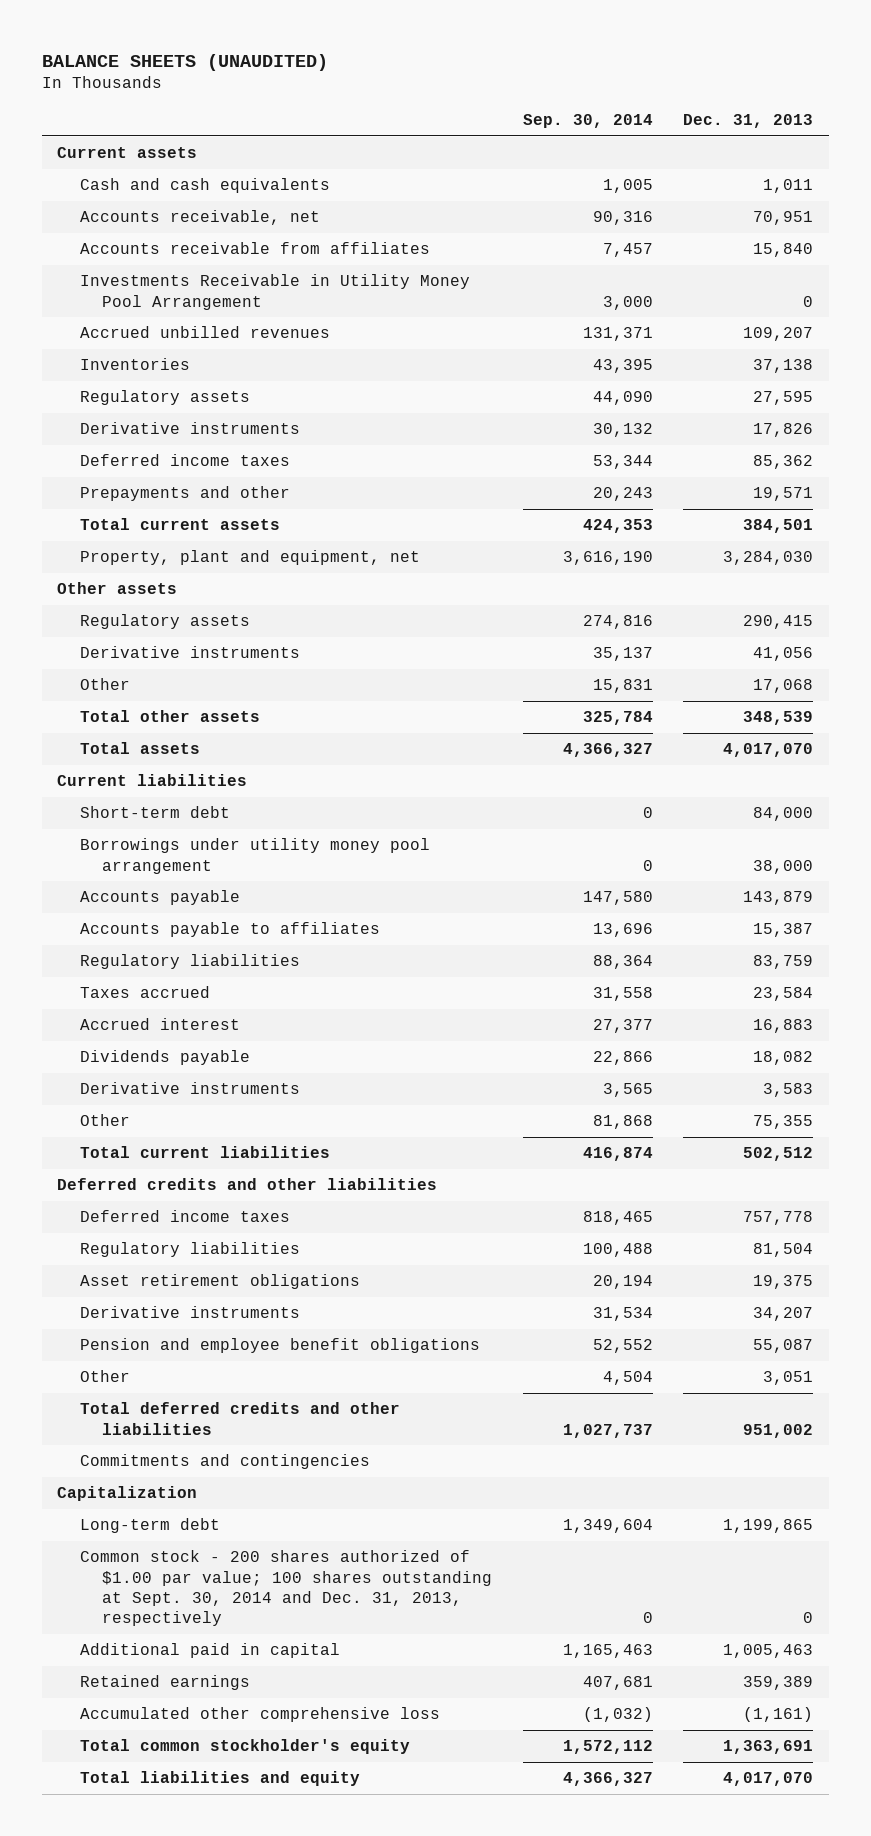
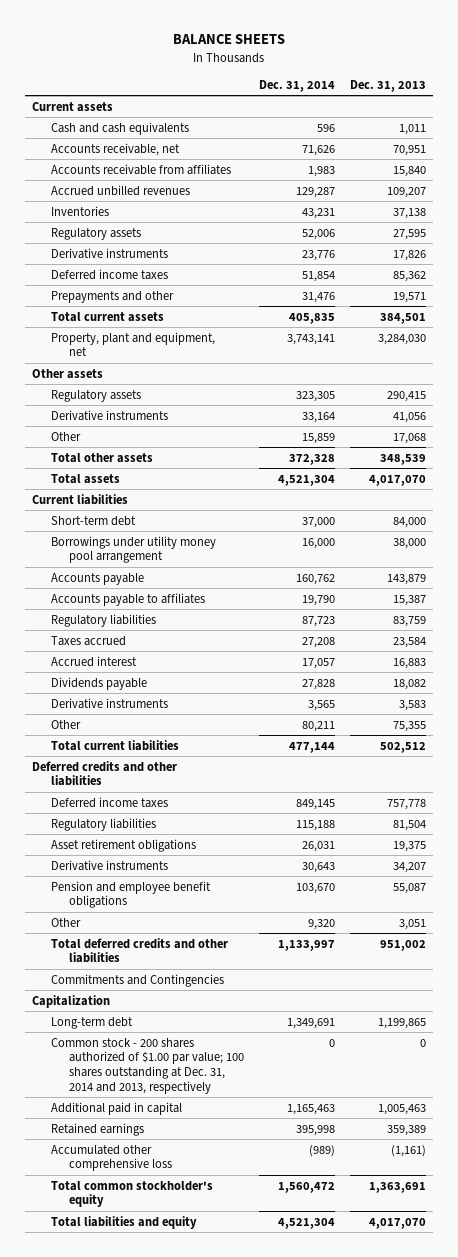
- BALANCE SHEETS (UNAUDITED)
+ BALANCE SHEETS
- | Sep. 30, 2014 | Dec. 31, 2013
+ | Dec. 31, 2014 | Dec. 31, 2013
- Investments Receivable in Utility Money Pool Arrangement | 3,000 | 0
- Commitments and contingencies
+ Commitments and Contingencies
- Common stock - 200 shares authorized of $1.00 par value; 100 shares outstanding at Sept. 30, 2014 and Dec. 31, 2013, respectively | 0 | 0
+ Common stock - 200 shares authorized of $1.00 par value; 100 shares outstanding at Dec. 31, 2014 and 2013, respectively | 0 | 0

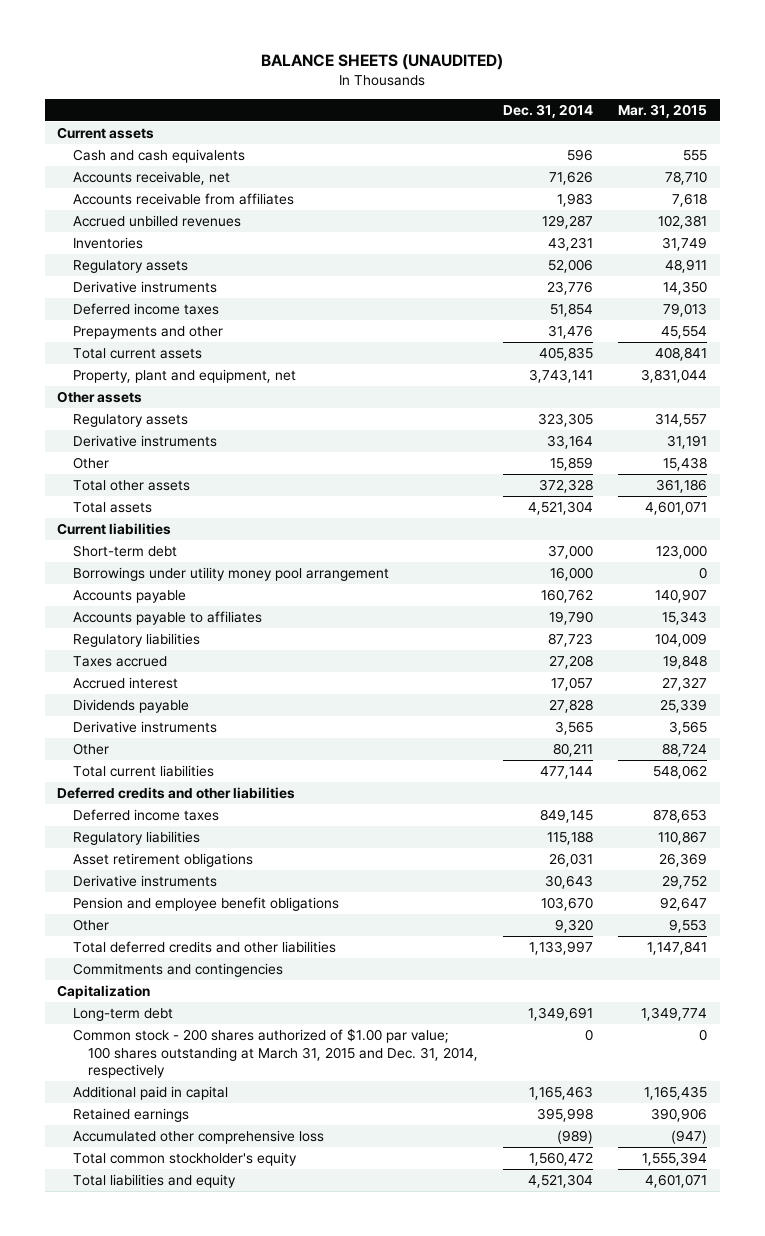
- BALANCE SHEETS
+ BALANCE SHEETS (UNAUDITED)
- | Dec. 31, 2014 | Dec. 31, 2013
+ | Dec. 31, 2014 | Mar. 31, 2015
- Commitments and Contingencies
+ Commitments and contingencies
- Common stock - 200 shares authorized of $1.00 par value; 100 shares outstanding at Dec. 31, 2014 and 2013, respectively | 0 | 0
+ Common stock - 200 shares authorized of $1.00 par value; 100 shares outstanding at March 31, 2015 and Dec. 31, 2014, respectively | 0 | 0

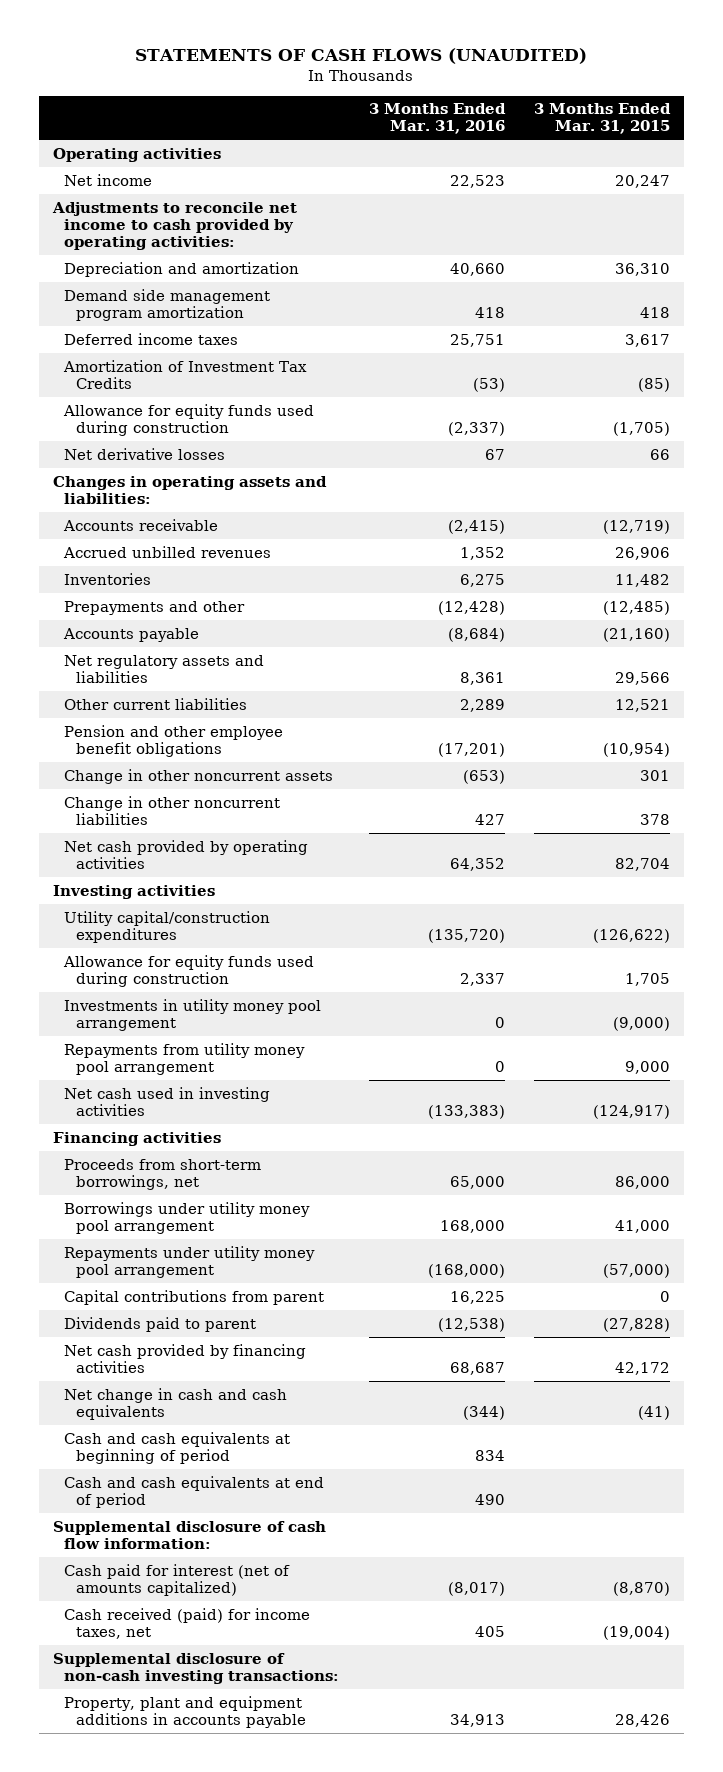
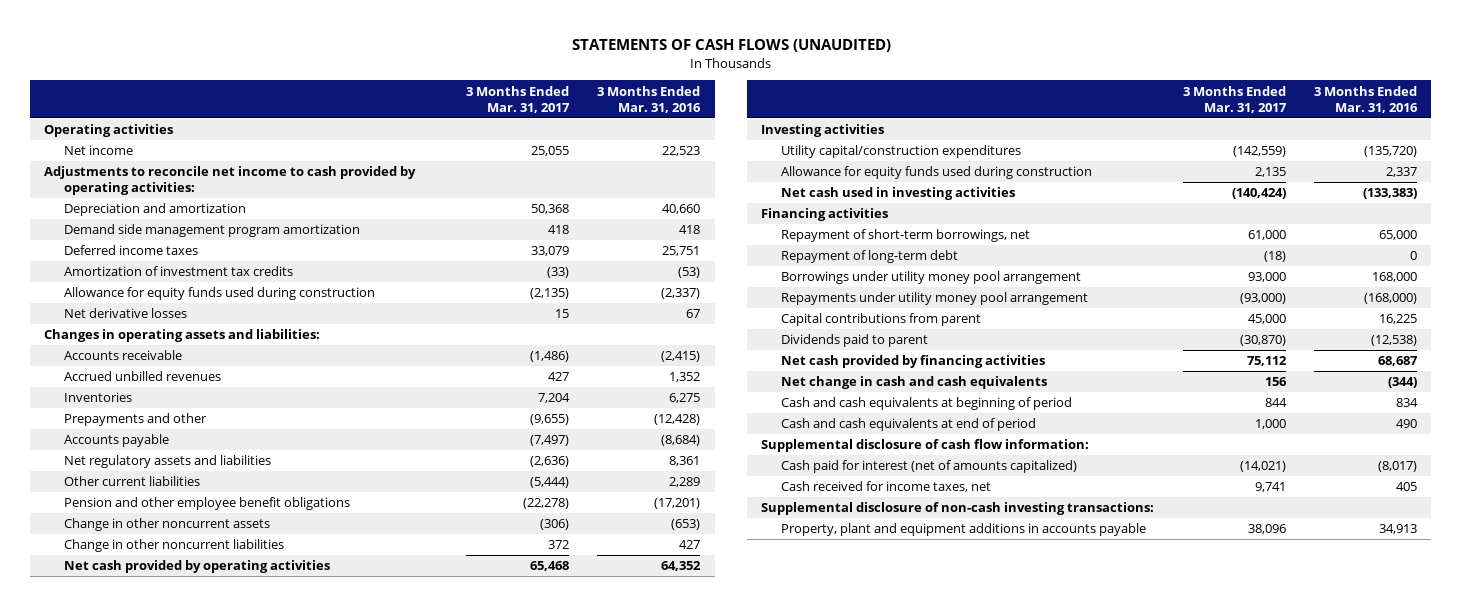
- | 3 Months Ended Mar. 31, 2016 | 3 Months Ended Mar. 31, 2015
+ | 3 Months Ended Mar. 31, 2017 | 3 Months Ended Mar. 31, 2016
- Amortization of Investment Tax Credits | (53) | (85)
+ Amortization of investment tax credits | (33) | (53)
- Investments in utility money pool arrangement | 0 | (9,000)
- Repayments from utility money pool arrangement | 0 | 9,000
- Proceeds from short-term borrowings, net | 65,000 | 86,000
+ Repayment of short-term borrowings, net | 61,000 | 65,000
+ Repayment of long-term debt | (18) | 0
- Cash received (paid) for income taxes, net | 405 | (19,004)
+ Cash received for income taxes, net | 9,741 | 405

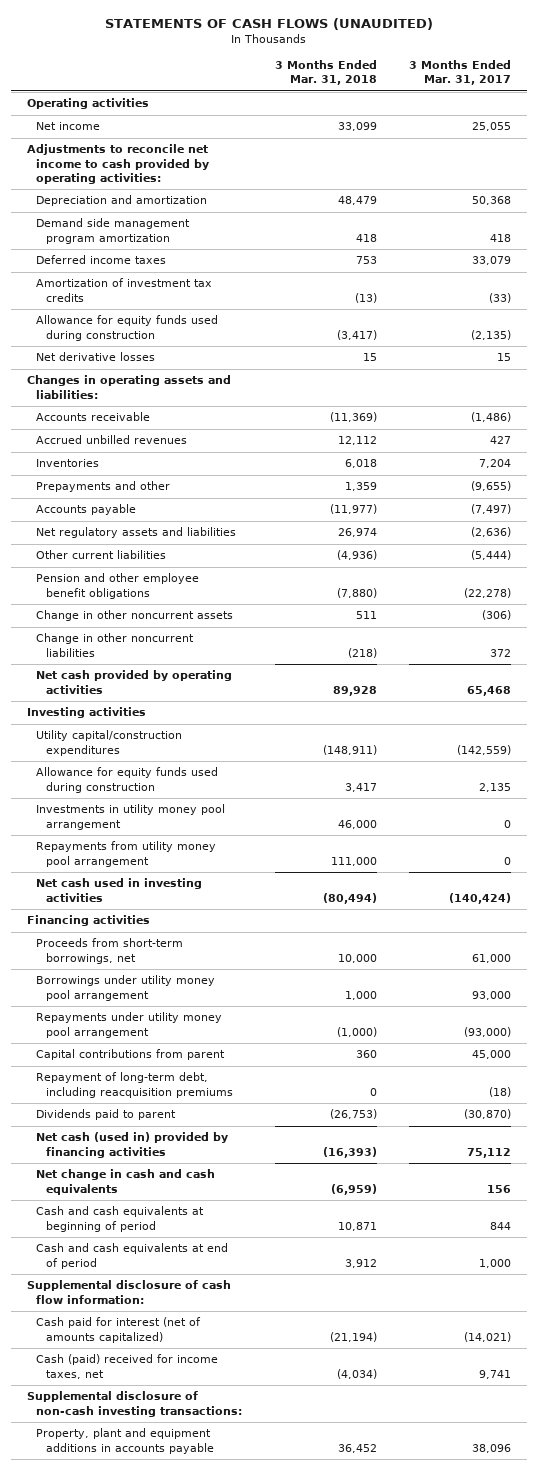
- | 3 Months Ended Mar. 31, 2017 | 3 Months Ended Mar. 31, 2016
+ | 3 Months Ended Mar. 31, 2018 | 3 Months Ended Mar. 31, 2017
+ Investments in utility money pool arrangement | 46,000 | 0
+ Repayments from utility money pool arrangement | 111,000 | 0
- Repayment of short-term borrowings, net | 61,000 | 65,000
- Repayment of long-term debt | (18) | 0
+ Proceeds from short-term borrowings, net | 10,000 | 61,000
+ Repayment of long-term debt, including reacquisition premiums | 0 | (18)
- Net cash provided by financing activities | 75,112 | 68,687
+ Net cash (used in) provided by financing activities | (16,393) | 75,112
- Cash received for income taxes, net | 9,741 | 405
+ Cash (paid) received for income taxes, net | (4,034) | 9,741

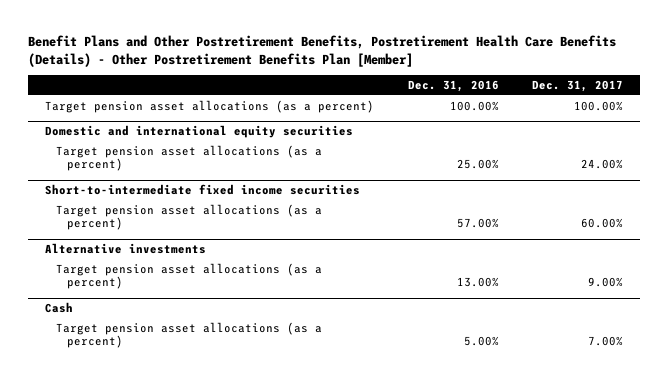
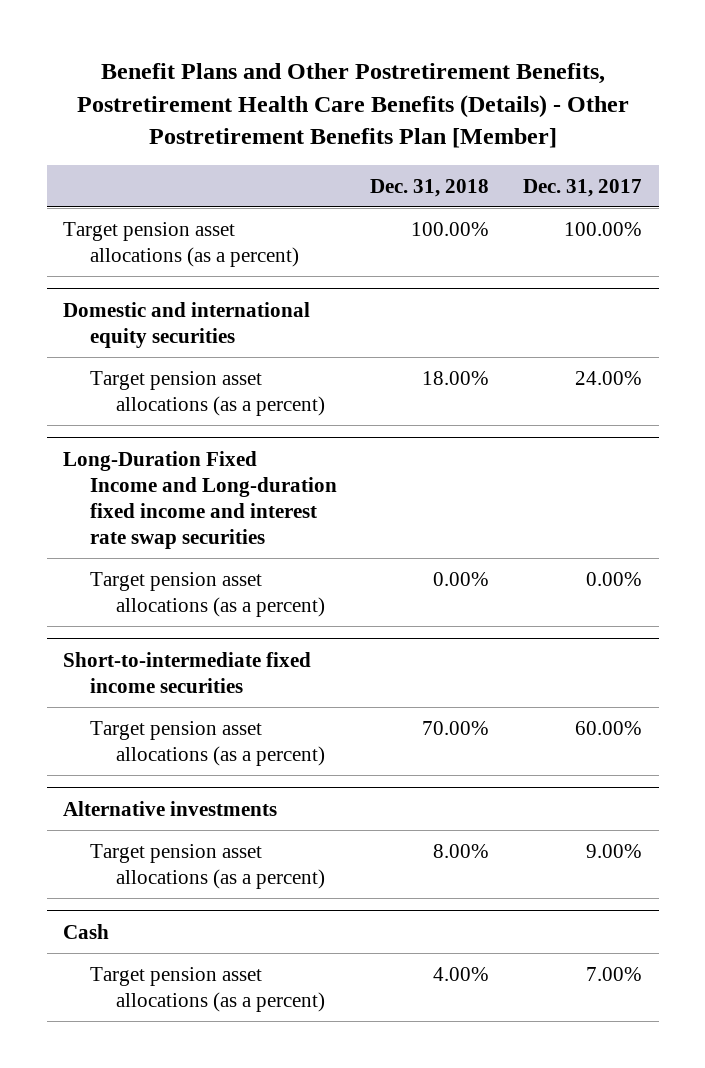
- | Dec. 31, 2016 | Dec. 31, 2017
+ | Dec. 31, 2018 | Dec. 31, 2017
+ Long-Duration Fixed Income and Long-duration fixed income and interest rate swap securities
+ Target pension asset allocations (as a percent) | 0.00% | 0.00%

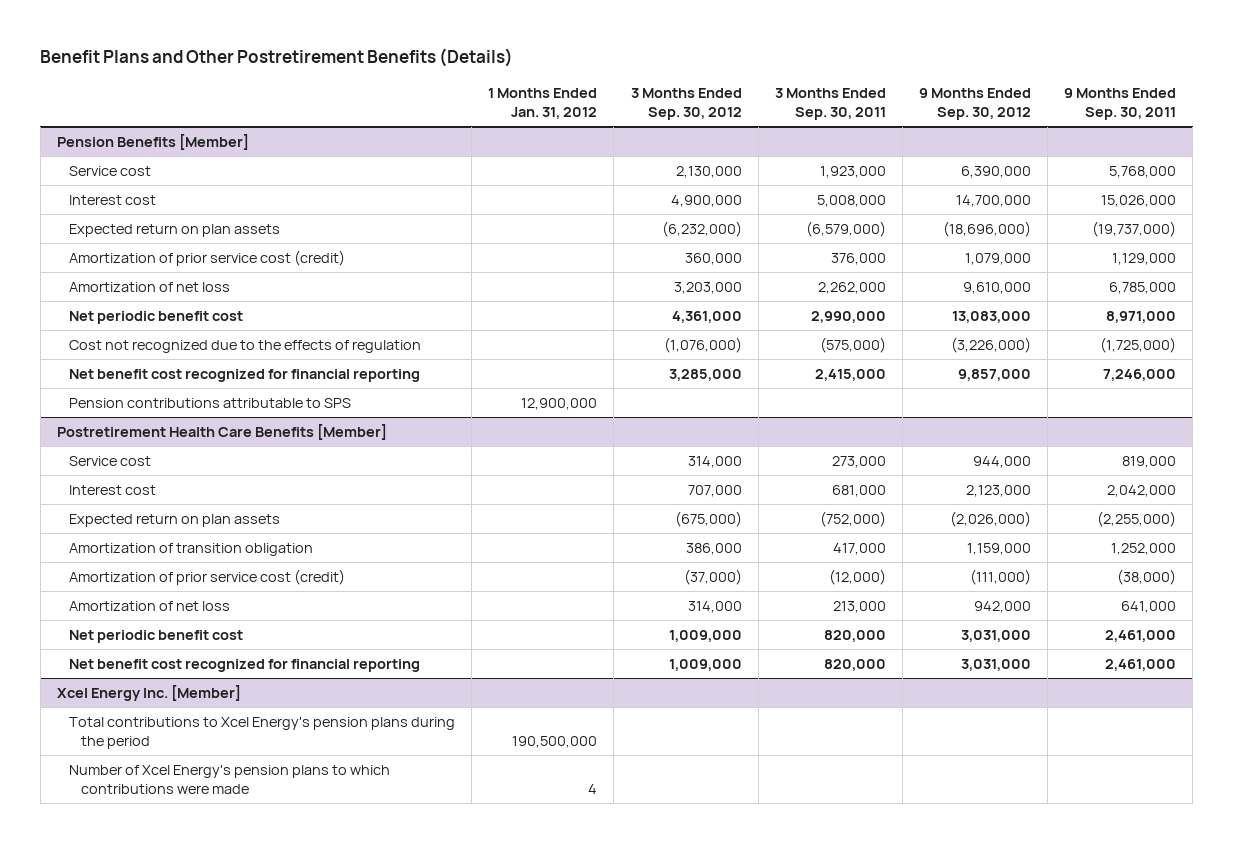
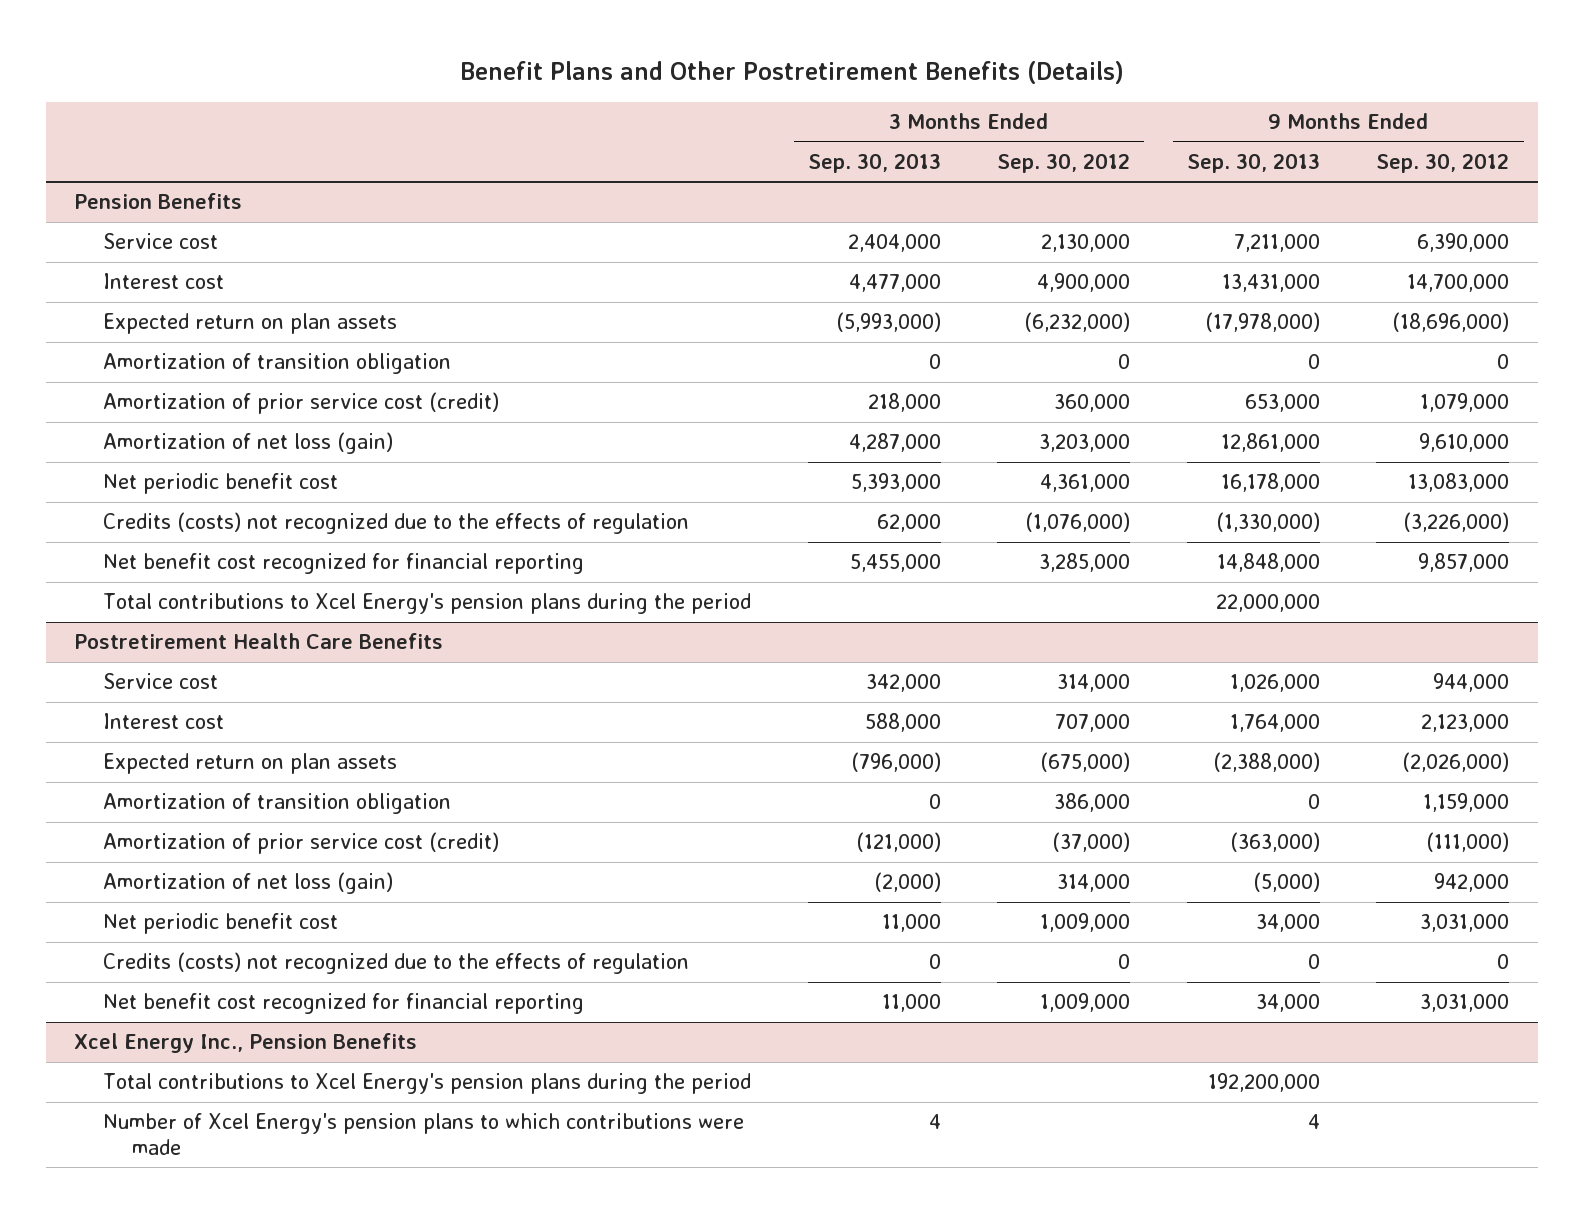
- | 1 Months Ended Jan. 31, 2012 | 3 Months Ended Sep. 30, 2012 | 3 Months Ended Sep. 30, 2011 | 9 Months Ended Sep. 30, 2012 | 9 Months Ended Sep. 30, 2011
+ | 3 Months Ended Sep. 30, 2013 | 3 Months Ended Sep. 30, 2012 | 9 Months Ended Sep. 30, 2013 | 9 Months Ended Sep. 30, 2012
- Pension Benefits [Member]
+ Pension Benefits
+ Amortization of transition obligation | 0 | 0 | 0 | 0
- Amortization of net loss | | 3,203,000 | 2,262,000 | 9,610,000 | 6,785,000
+ Amortization of net loss (gain) | 4,287,000 | 3,203,000 | 12,861,000 | 9,610,000
- Cost not recognized due to the effects of regulation | | (1,076,000) | (575,000) | (3,226,000) | (1,725,000)
+ Credits (costs) not recognized due to the effects of regulation | 62,000 | (1,076,000) | (1,330,000) | (3,226,000)
- Pension contributions attributable to SPS | 12,900,000 | | | |
- Postretirement Health Care Benefits [Member]
+ Total contributions to Xcel Energy's pension plans during the period | | | 22,000,000 |
+ Postretirement Health Care Benefits
- Amortization of net loss | | 314,000 | 213,000 | 942,000 | 641,000
+ Amortization of net loss (gain) | (2,000) | 314,000 | (5,000) | 942,000
+ Credits (costs) not recognized due to the effects of regulation | 0 | 0 | 0 | 0
- Xcel Energy Inc. [Member]
+ Xcel Energy Inc., Pension Benefits

